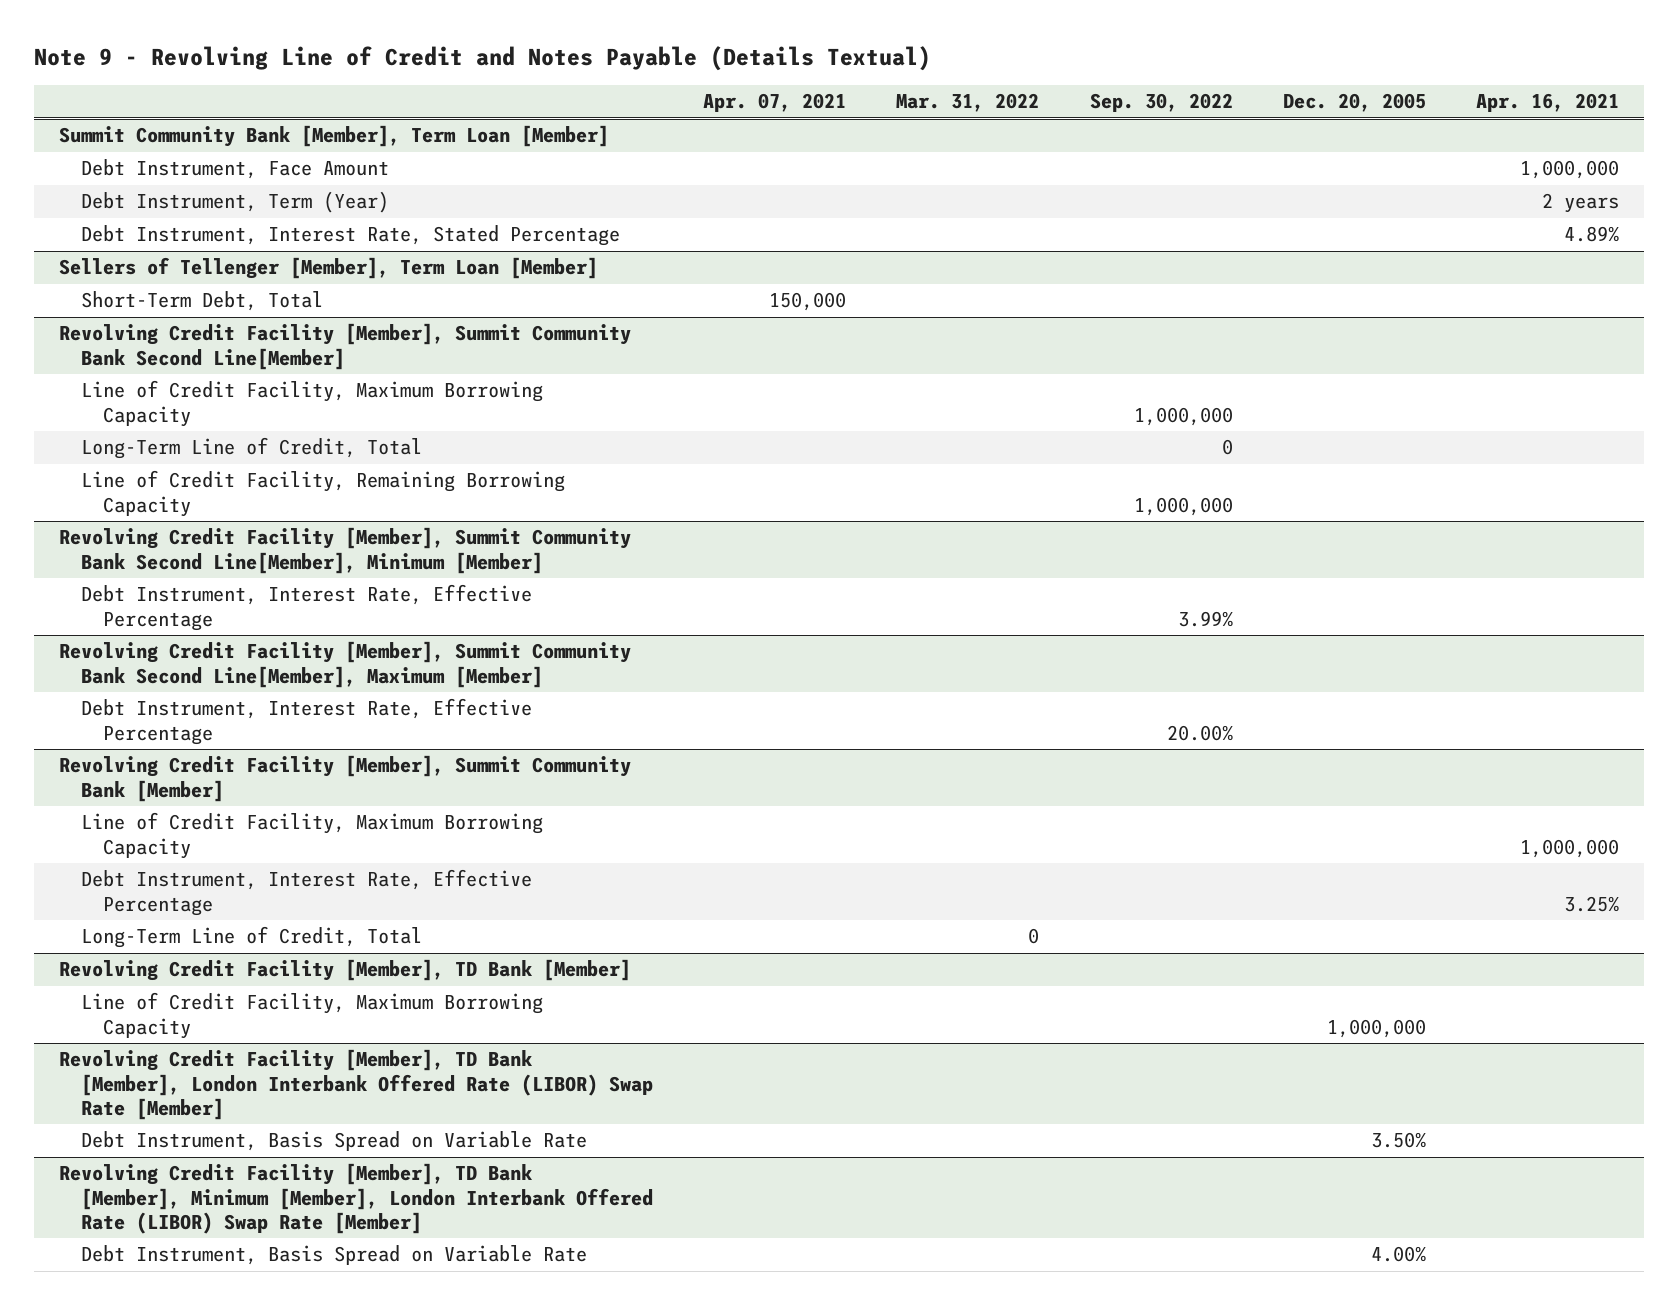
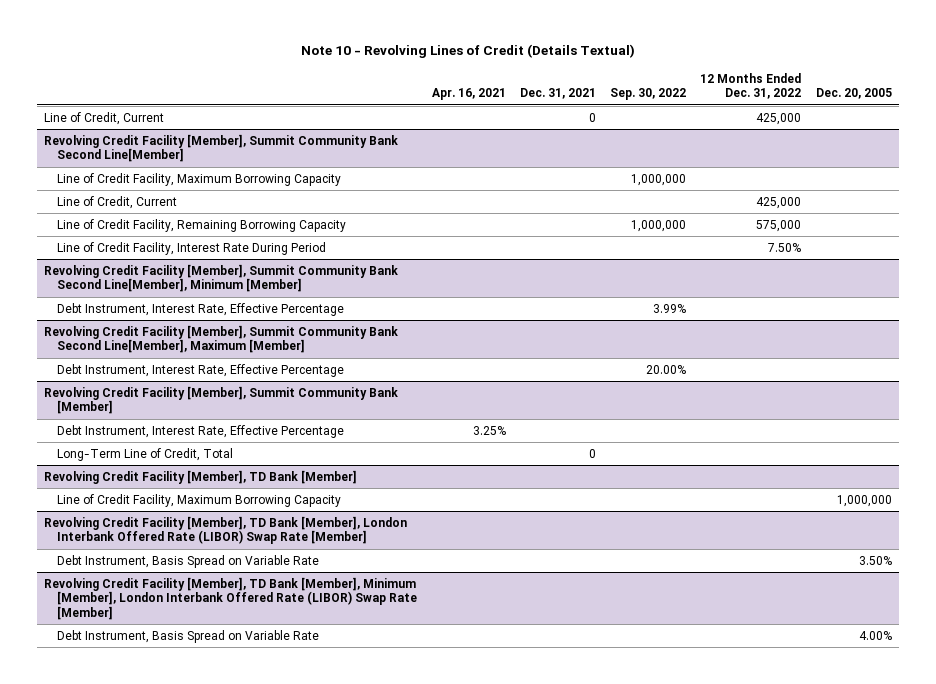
- Note 9 - Revolving Line of Credit and Notes Payable (Details Textual)
+ Note 10 - Revolving Lines of Credit (Details Textual)
- | Apr. 07, 2021 | Mar. 31, 2022 | Sep. 30, 2022 | Dec. 20, 2005 | Apr. 16, 2021
+ | Apr. 16, 2021 | Dec. 31, 2021 | Sep. 30, 2022 | 12 Months Ended Dec. 31, 2022 | Dec. 20, 2005
- Summit Community Bank [Member], Term Loan [Member]
- Debt Instrument, Face Amount | | | | | 1,000,000
- Debt Instrument, Term (Year) | | | | | 2 years
- Debt Instrument, Interest Rate, Stated Percentage | | | | | 4.89%
- Sellers of Tellenger [Member], Term Loan [Member]
- Short-Term Debt, Total | 150,000 | | | |
+ Line of Credit, Current | | 0 | | 425,000 |
@ Revolving Credit Facility [Member], Summit Community Bank Second Line[Member]
- Long-Term Line of Credit, Total | | | 0 | |
+ Line of Credit, Current | | | | 425,000 |
+ Line of Credit Facility, Interest Rate During Period | | | | 7.50% |
@ Revolving Credit Facility [Member], Summit Community Bank [Member]
- Line of Credit Facility, Maximum Borrowing Capacity | | | | | 1,000,000

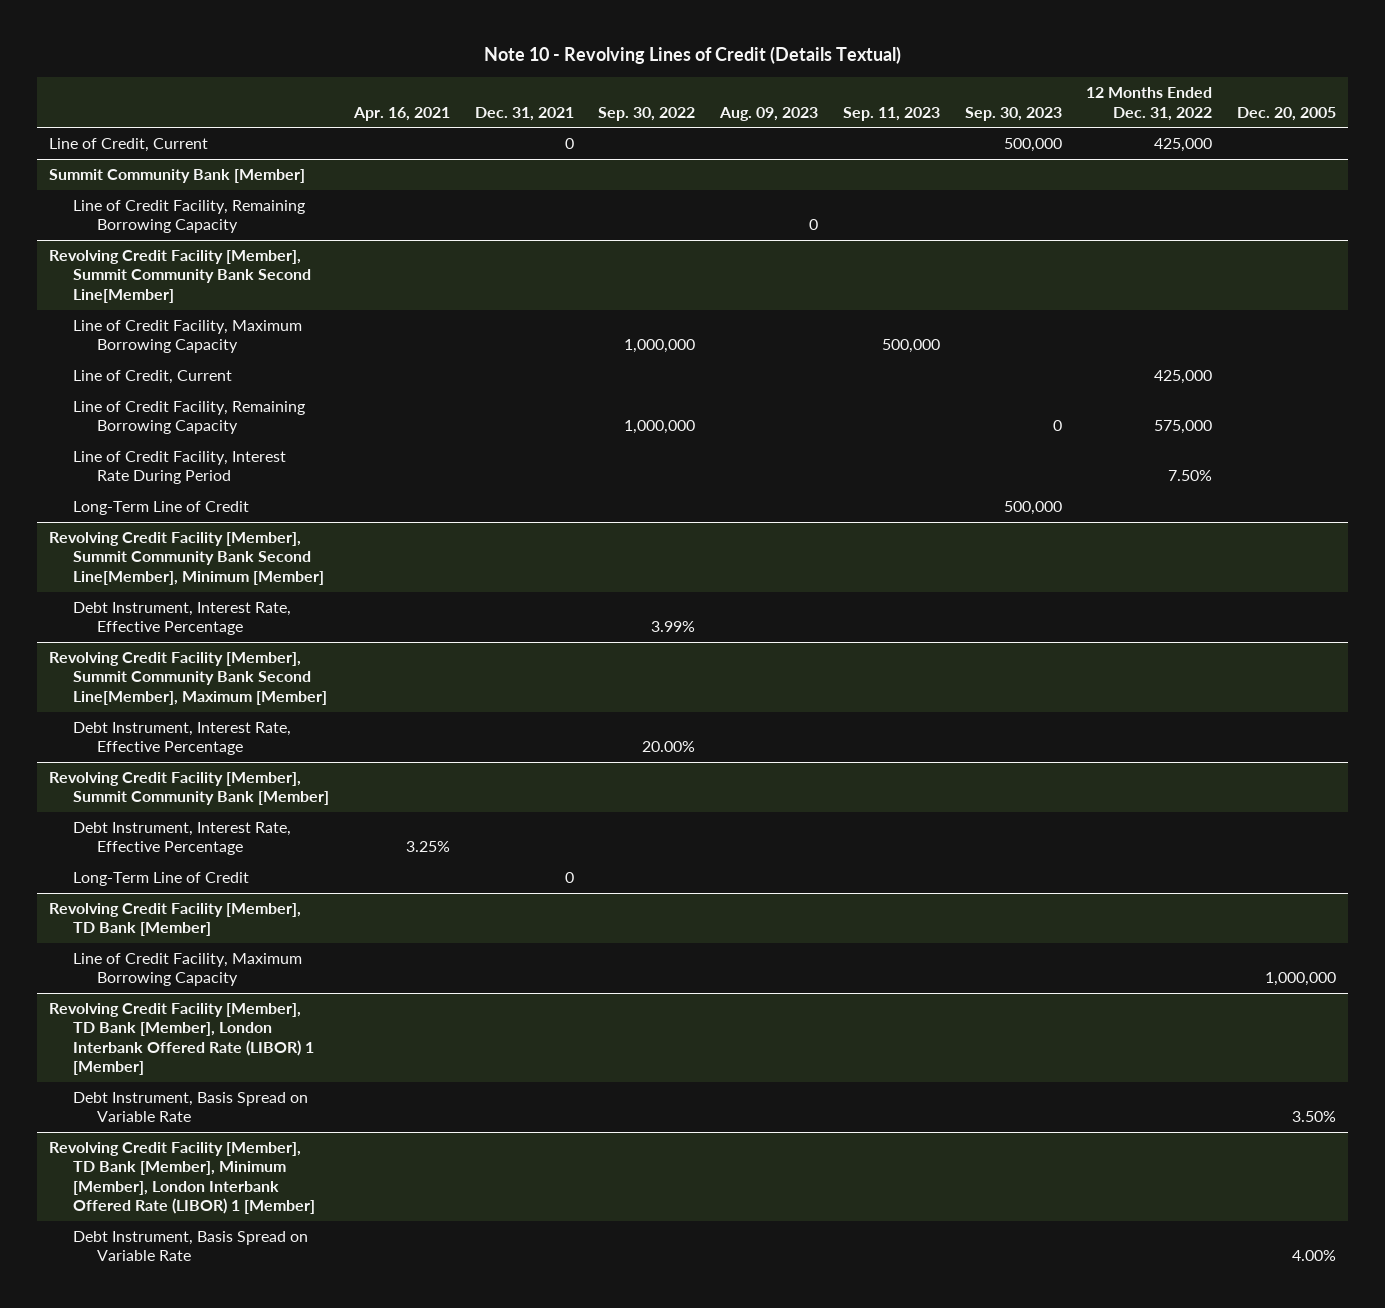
- | Apr. 16, 2021 | Dec. 31, 2021 | Sep. 30, 2022 | 12 Months Ended Dec. 31, 2022 | Dec. 20, 2005
+ | Apr. 16, 2021 | Dec. 31, 2021 | Sep. 30, 2022 | Aug. 09, 2023 | Sep. 11, 2023 | Sep. 30, 2023 | 12 Months Ended Dec. 31, 2022 | Dec. 20, 2005
+ Summit Community Bank [Member]
+ Line of Credit Facility, Remaining Borrowing Capacity | | | | 0 | | | |
@ Revolving Credit Facility [Member], Summit Community Bank Second Line[Member]
+ Long-Term Line of Credit | | | | | | 500,000 | |
@ Revolving Credit Facility [Member], Summit Community Bank [Member]
- Long-Term Line of Credit, Total | | 0 | | |
+ Long-Term Line of Credit | | 0 | | | | | |
- Revolving Credit Facility [Member], TD Bank [Member], London Interbank Offered Rate (LIBOR) Swap Rate [Member]
+ Revolving Credit Facility [Member], TD Bank [Member], London Interbank Offered Rate (LIBOR) 1 [Member]
- Revolving Credit Facility [Member], TD Bank [Member], Minimum [Member], London Interbank Offered Rate (LIBOR) Swap Rate [Member]
+ Revolving Credit Facility [Member], TD Bank [Member], Minimum [Member], London Interbank Offered Rate (LIBOR) 1 [Member]

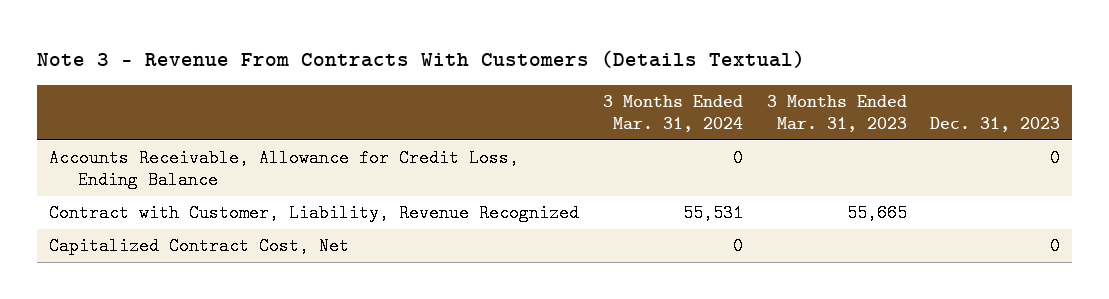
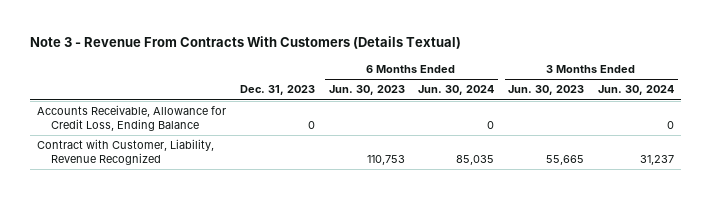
- | 3 Months Ended Mar. 31, 2024 | 3 Months Ended Mar. 31, 2023 | Dec. 31, 2023
+ | Dec. 31, 2023 | 6 Months Ended Jun. 30, 2023 | 6 Months Ended Jun. 30, 2024 | 3 Months Ended Jun. 30, 2023 | 3 Months Ended Jun. 30, 2024
- Capitalized Contract Cost, Net | 0 | | 0

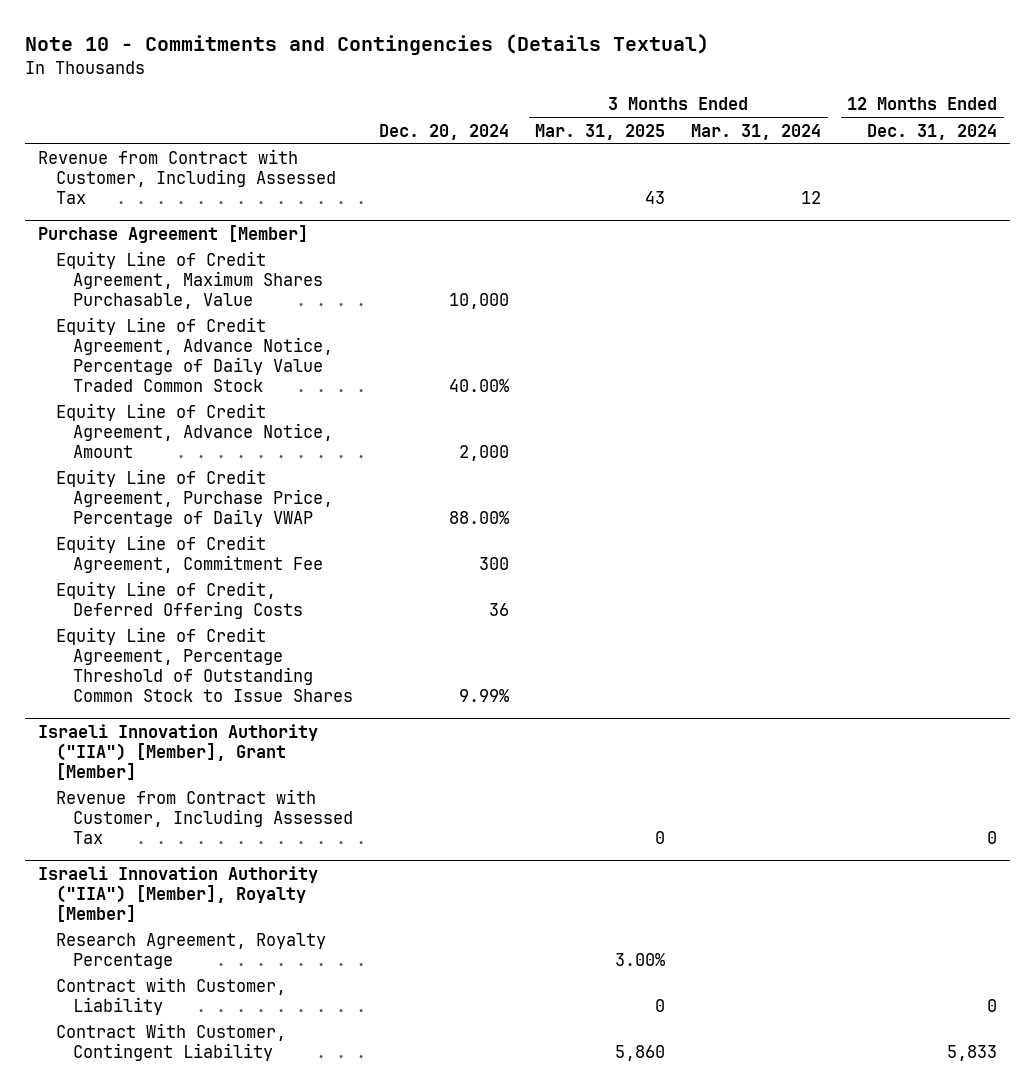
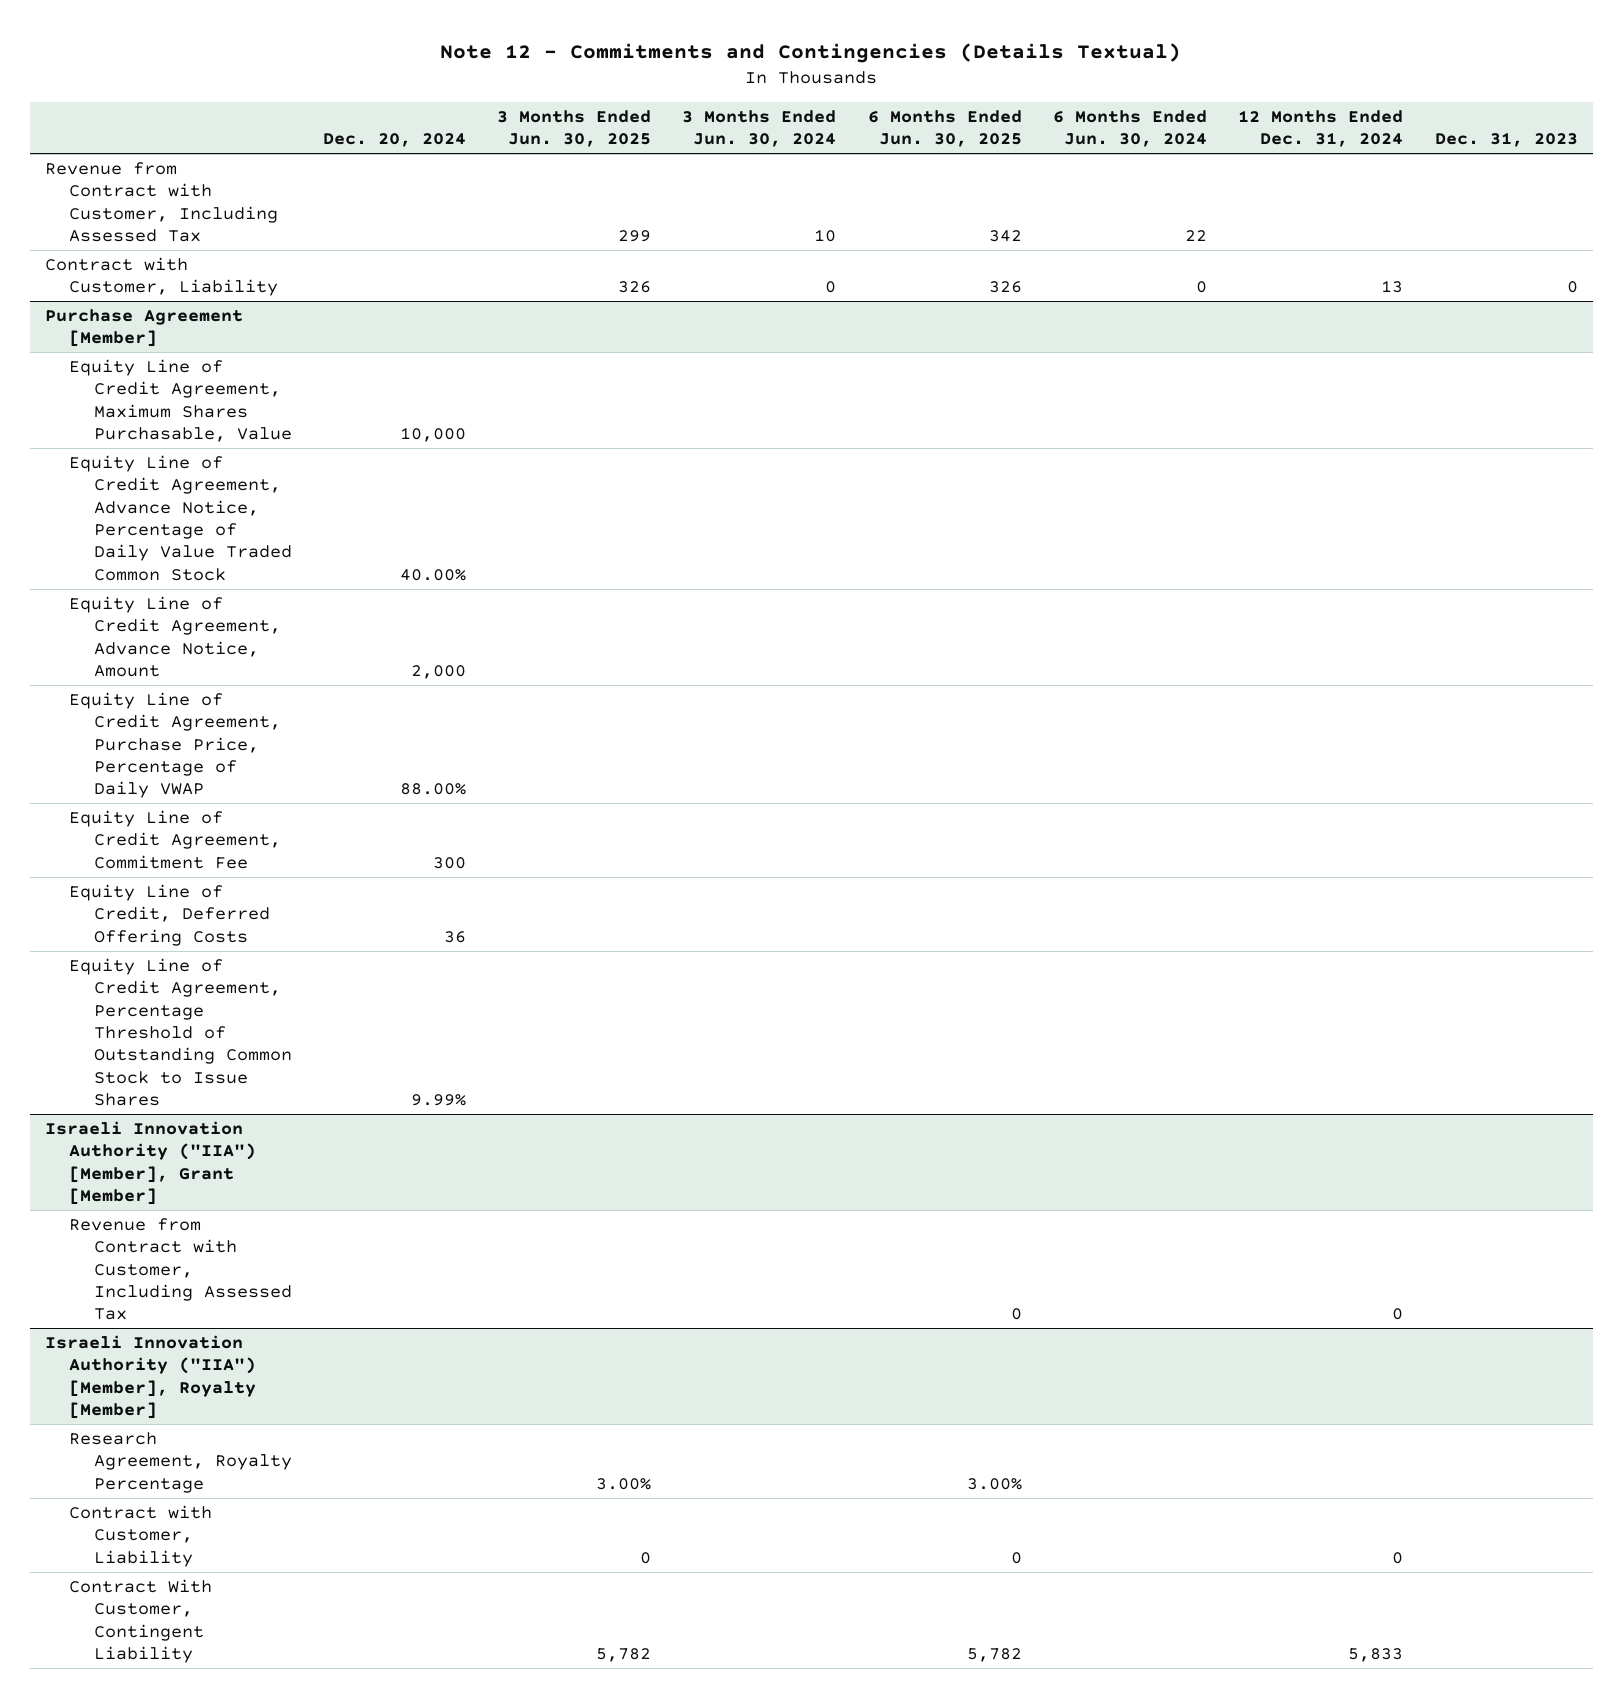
- Note 10 - Commitments and Contingencies (Details Textual)
+ Note 12 - Commitments and Contingencies (Details Textual)
- | Dec. 20, 2024 | 3 Months Ended Mar. 31, 2025 | 3 Months Ended Mar. 31, 2024 | 12 Months Ended Dec. 31, 2024
+ | Dec. 20, 2024 | 3 Months Ended Jun. 30, 2025 | 3 Months Ended Jun. 30, 2024 | 6 Months Ended Jun. 30, 2025 | 6 Months Ended Jun. 30, 2024 | 12 Months Ended Dec. 31, 2024 | Dec. 31, 2023
+ Contract with Customer, Liability | | 326 | 0 | 326 | 0 | 13 | 0

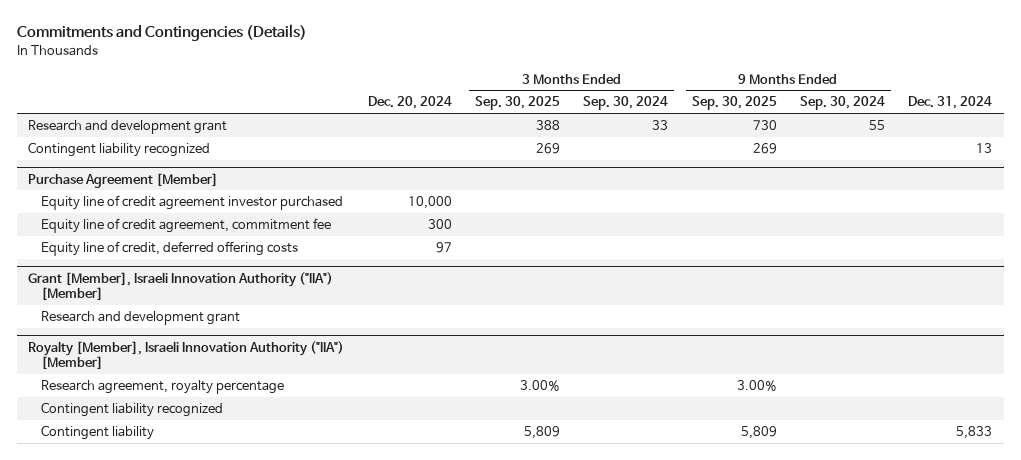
- Note 12 - Commitments and Contingencies (Details Textual)
+ Commitments and Contingencies (Details)
- | Dec. 20, 2024 | 3 Months Ended Jun. 30, 2025 | 3 Months Ended Jun. 30, 2024 | 6 Months Ended Jun. 30, 2025 | 6 Months Ended Jun. 30, 2024 | 12 Months Ended Dec. 31, 2024 | Dec. 31, 2023
+ | Dec. 20, 2024 | 3 Months Ended Sep. 30, 2025 | 3 Months Ended Sep. 30, 2024 | 9 Months Ended Sep. 30, 2025 | 9 Months Ended Sep. 30, 2024 | Dec. 31, 2024
- Revenue from Contract with Customer, Including Assessed Tax | | 299 | 10 | 342 | 22 | |
- Contract with Customer, Liability | | 326 | 0 | 326 | 0 | 13 | 0
+ Research and development grant | | 388 | 33 | 730 | 55 |
+ Contingent liability recognized | | 269 | | 269 | | 13
@ Purchase Agreement [Member]
- Equity Line of Credit Agreement, Maximum Shares Purchasable, Value | 10,000 | | | | | |
- Equity Line of Credit Agreement, Advance Notice, Percentage of Daily Value Traded Common Stock | 40.00% | | | | | |
- Equity Line of Credit Agreement, Advance Notice, Amount | 2,000 | | | | | |
- Equity Line of Credit Agreement, Purchase Price, Percentage of Daily VWAP | 88.00% | | | | | |
- Equity Line of Credit Agreement, Commitment Fee | 300 | | | | | |
- Equity Line of Credit, Deferred Offering Costs | 36 | | | | | |
- Equity Line of Credit Agreement, Percentage Threshold of Outstanding Common Stock to Issue Shares | 9.99% | | | | | |
- Israeli Innovation Authority ("IIA") [Member], Grant [Member]
- Revenue from Contract with Customer, Including Assessed Tax | | | | 0 | | 0 |
- Israeli Innovation Authority ("IIA") [Member], Royalty [Member]
- Research Agreement, Royalty Percentage | | 3.00% | | 3.00% | | |
- Contract with Customer, Liability | | 0 | | 0 | | 0 |
- Contract With Customer, Contingent Liability | | 5,782 | | 5,782 | | 5,833 |
@ Purchase Agreement [Member]
+ Equity line of credit agreement investor purchased | 10,000 | | | | |
+ Equity line of credit agreement, commitment fee | 300 | | | | |
+ Equity line of credit, deferred offering costs | 97 | | | | |
+ Grant [Member], Israeli Innovation Authority ("IIA") [Member]
+ Research and development grant
+ Royalty [Member], Israeli Innovation Authority ("IIA") [Member]
+ Research agreement, royalty percentage | | 3.00% | | 3.00% | |
+ Contingent liability recognized
+ Contingent liability | | 5,809 | | 5,809 | | 5,833

